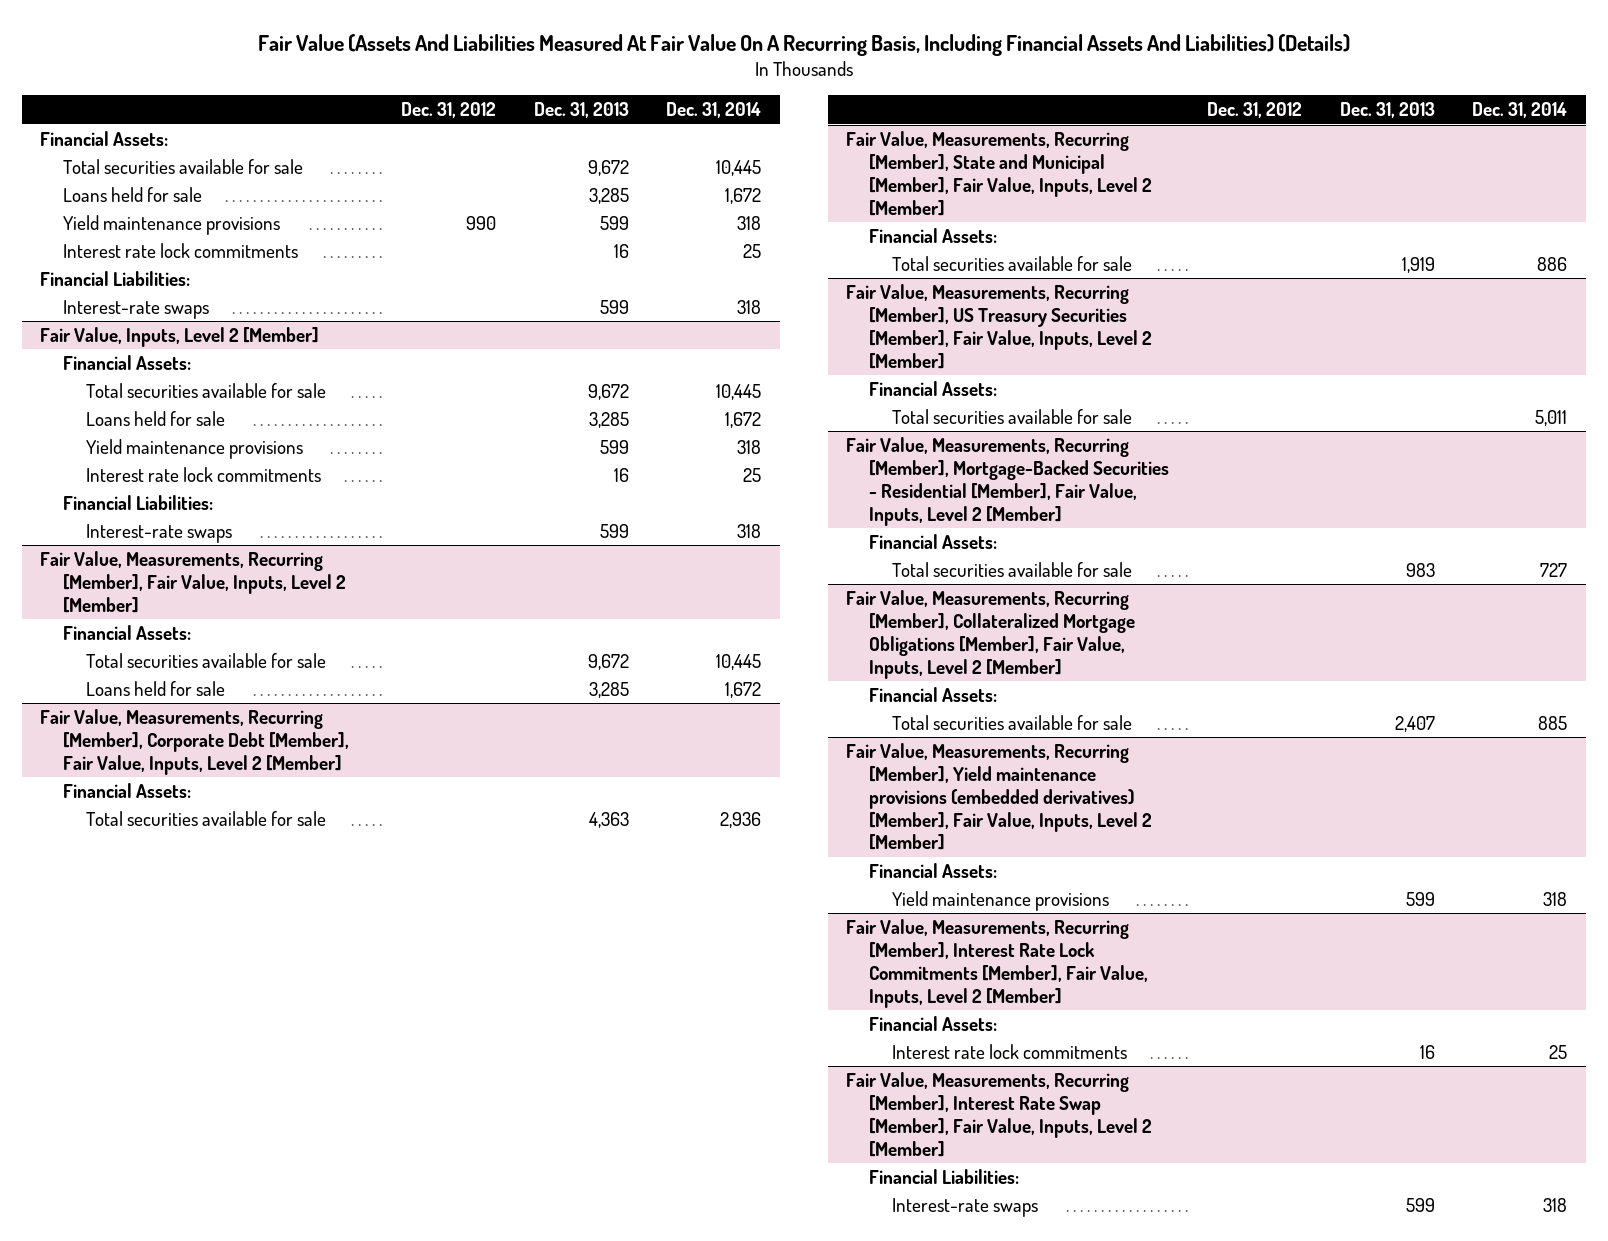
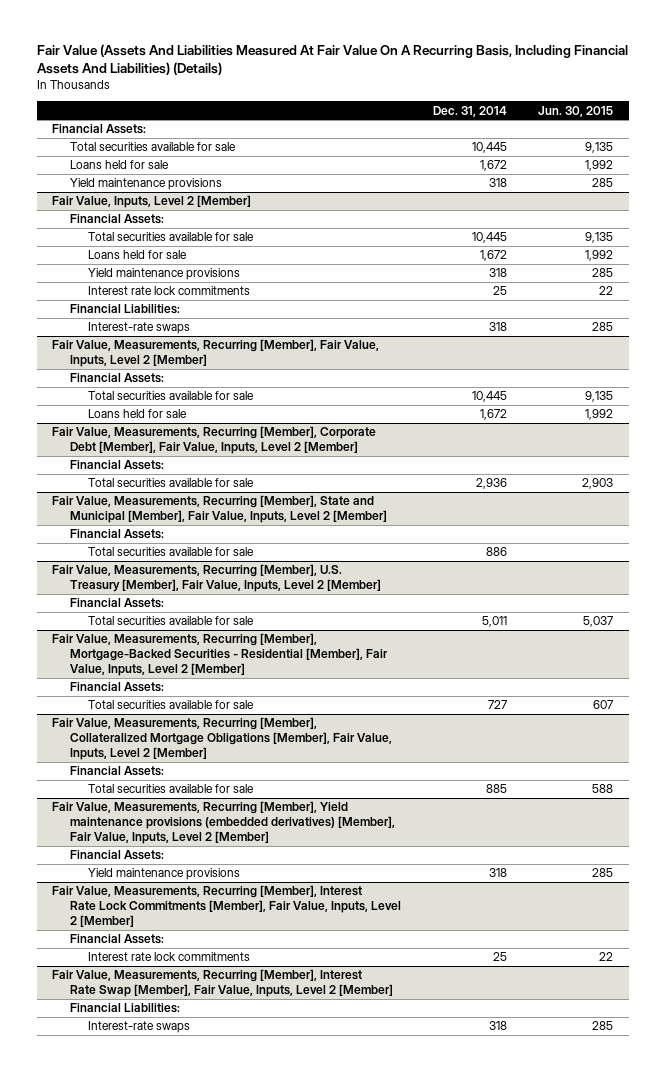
- | Dec. 31, 2012 | Dec. 31, 2013 | Dec. 31, 2014
+ | Dec. 31, 2014 | Jun. 30, 2015
- Interest rate lock commitments | | 16 | 25
- Financial Liabilities:
- Interest-rate swaps | | 599 | 318
- Fair Value, Measurements, Recurring [Member], US Treasury Securities [Member], Fair Value, Inputs, Level 2 [Member]
+ Fair Value, Measurements, Recurring [Member], U.S. Treasury [Member], Fair Value, Inputs, Level 2 [Member]

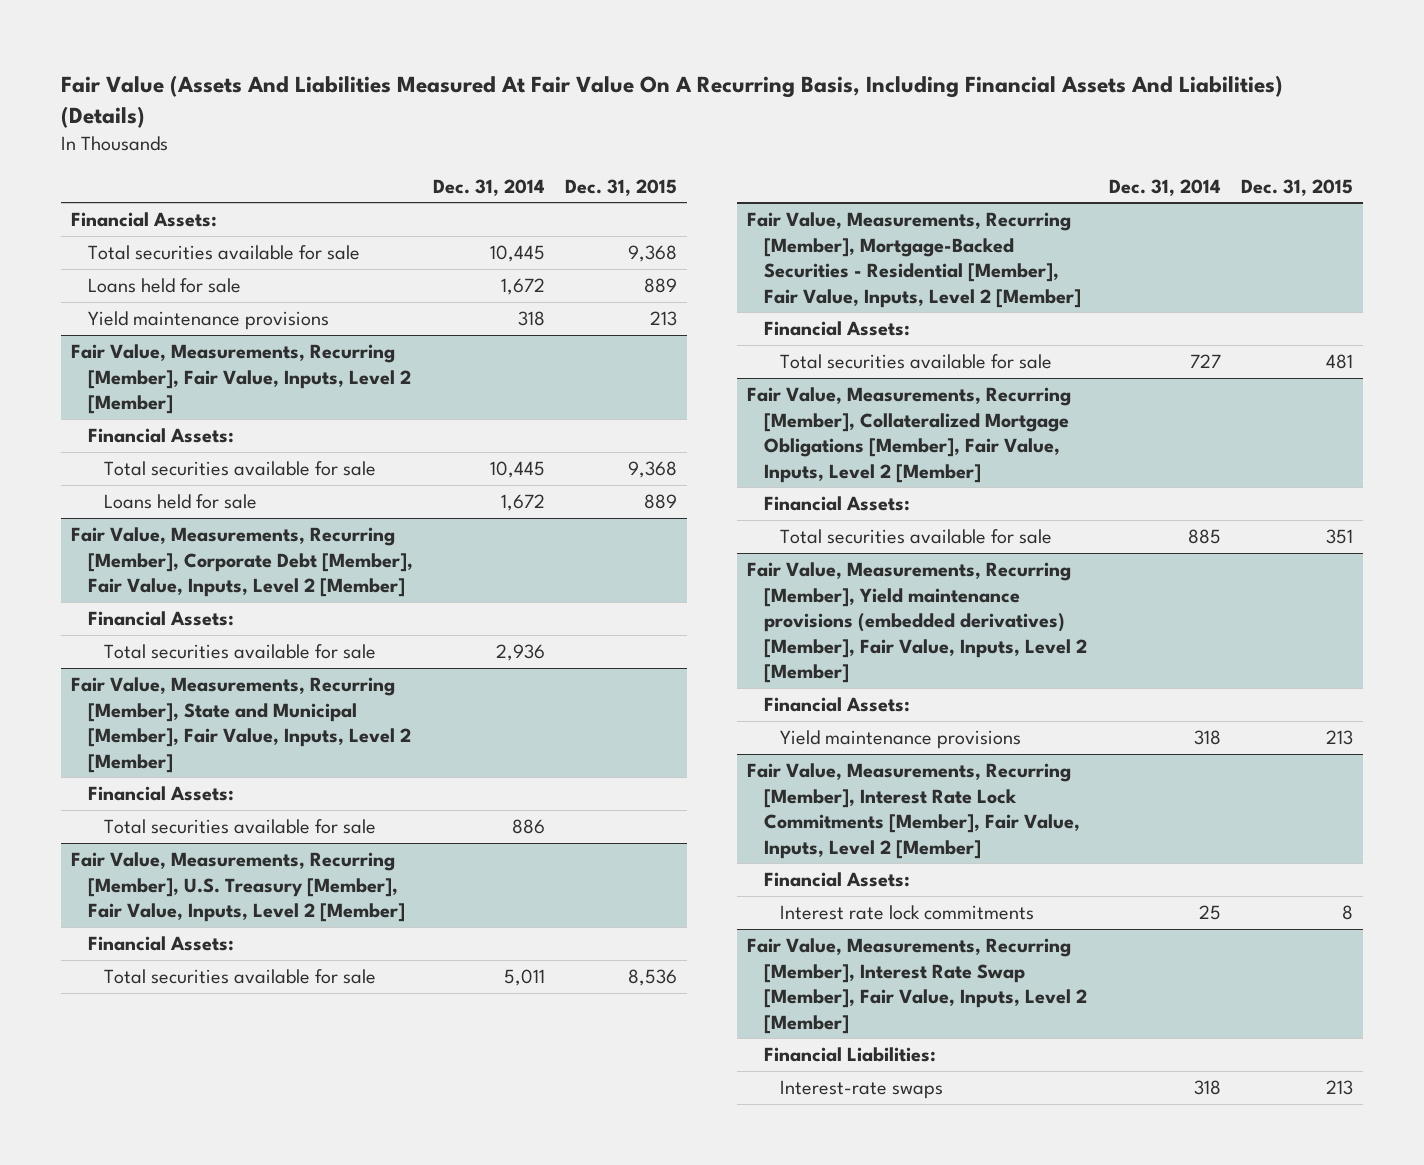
- | Dec. 31, 2014 | Jun. 30, 2015
+ | Dec. 31, 2014 | Dec. 31, 2015
- Fair Value, Inputs, Level 2 [Member]
- Financial Assets:
- Total securities available for sale | 10,445 | 9,135
- Loans held for sale | 1,672 | 1,992
- Yield maintenance provisions | 318 | 285
- Interest rate lock commitments | 25 | 22
- Financial Liabilities:
- Interest-rate swaps | 318 | 285

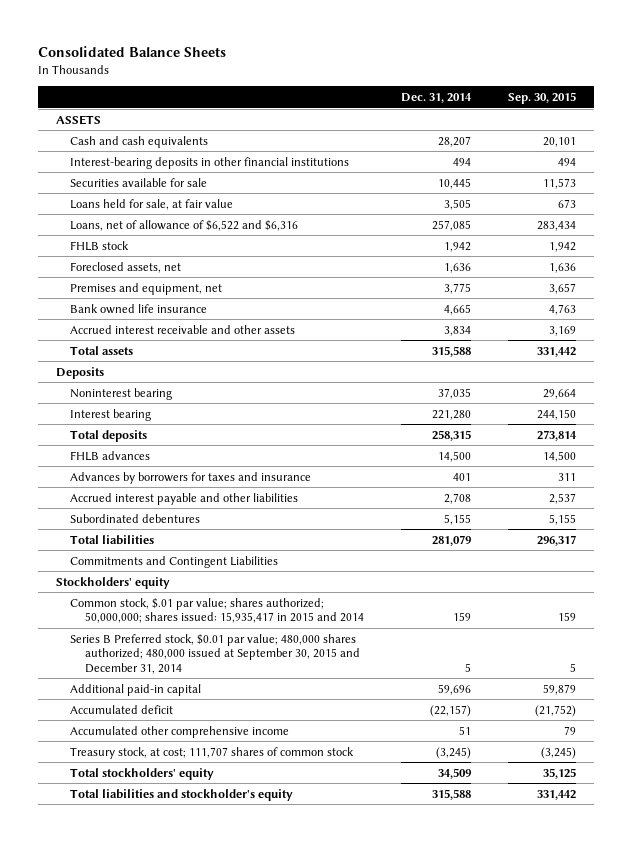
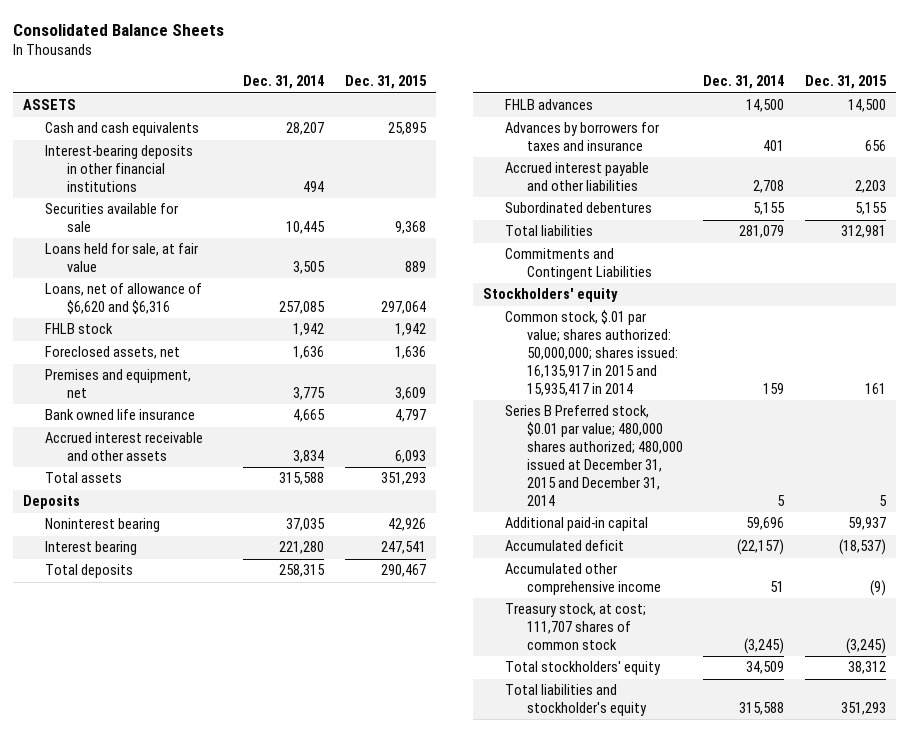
- | Dec. 31, 2014 | Sep. 30, 2015
+ | Dec. 31, 2014 | Dec. 31, 2015
- Loans, net of allowance of $6,522 and $6,316 | 257,085 | 283,434
+ Loans, net of allowance of $6,620 and $6,316 | 257,085 | 297,064
- Common stock, $.01 par value; shares authorized; 50,000,000; shares issued: 15,935,417 in 2015 and 2014 | 159 | 159
- Series B Preferred stock, $0.01 par value; 480,000 shares authorized; 480,000 issued at September 30, 2015 and December 31, 2014 | 5 | 5
+ Common stock, $.01 par value; shares authorized: 50,000,000; shares issued: 16,135,917 in 2015 and 15,935,417 in 2014 | 159 | 161
+ Series B Preferred stock, $0.01 par value; 480,000 shares authorized; 480,000 issued at December 31, 2015 and December 31, 2014 | 5 | 5

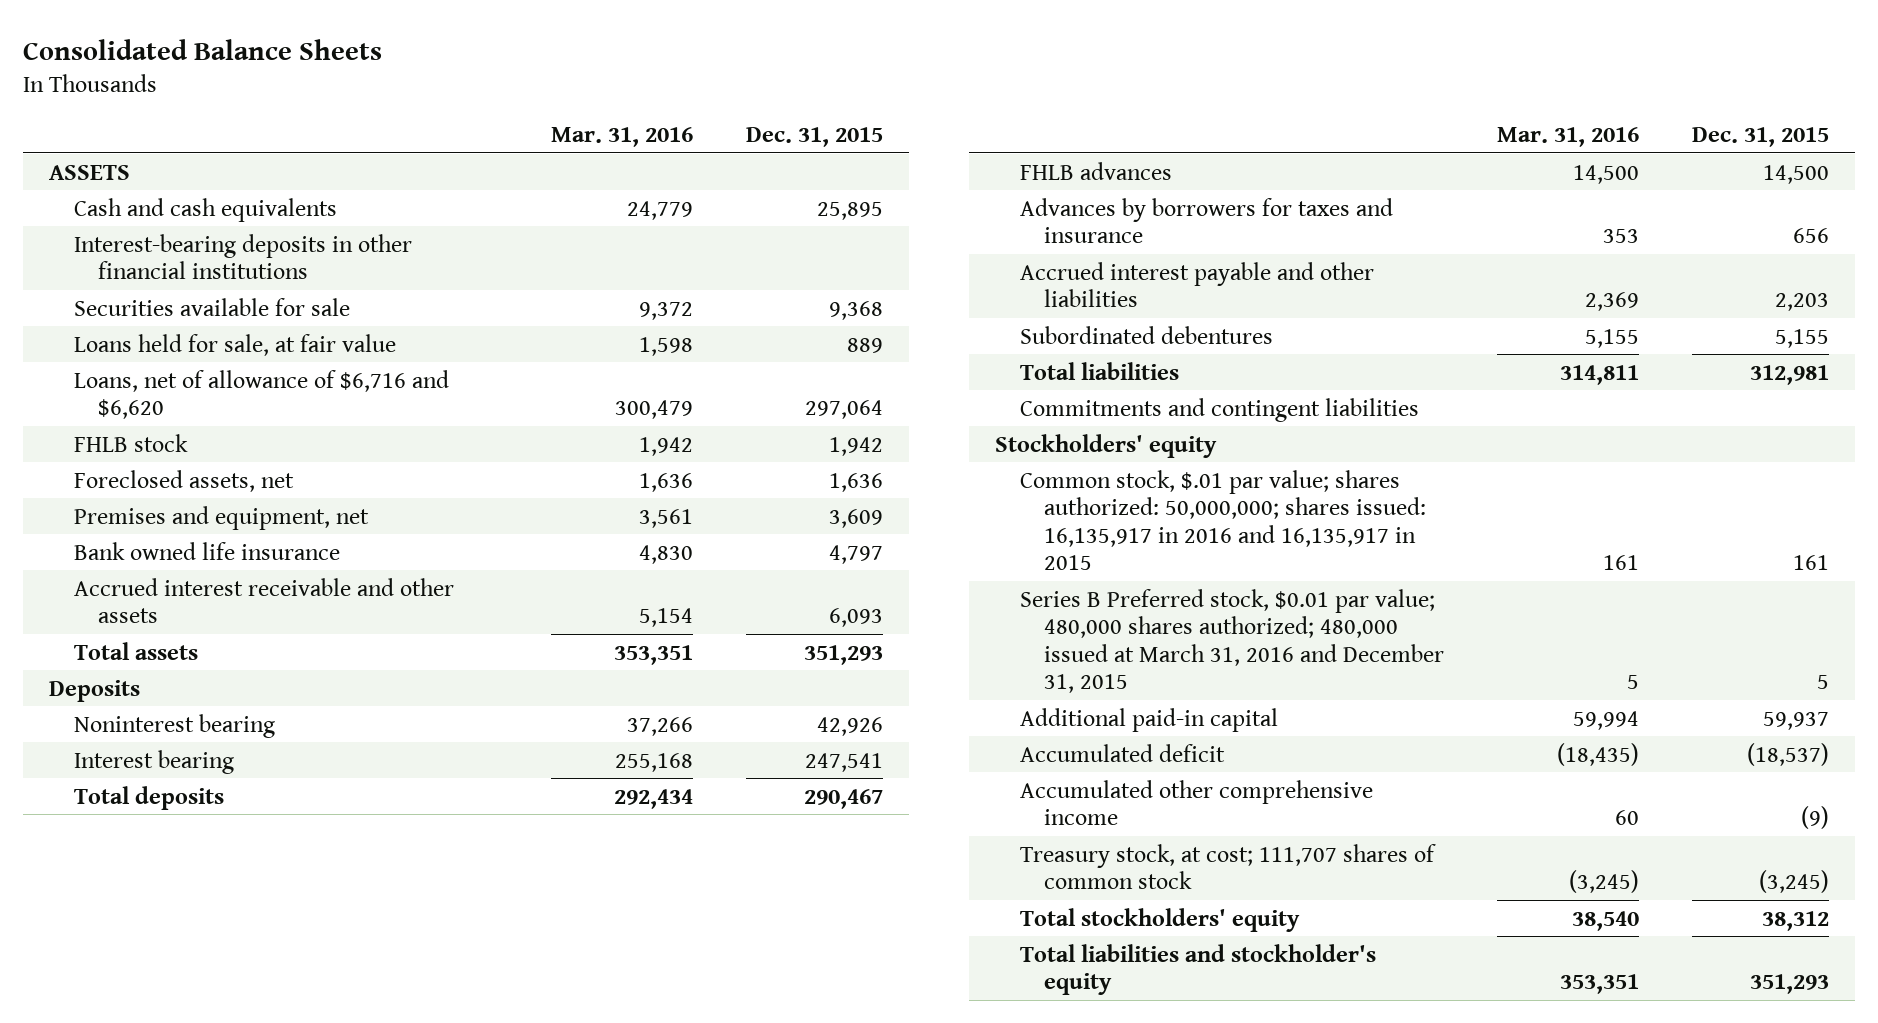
- | Dec. 31, 2014 | Dec. 31, 2015
+ | Mar. 31, 2016 | Dec. 31, 2015
- Loans, net of allowance of $6,620 and $6,316 | 257,085 | 297,064
+ Loans, net of allowance of $6,716 and $6,620 | 300,479 | 297,064
- Commitments and Contingent Liabilities
+ Commitments and contingent liabilities
- Common stock, $.01 par value; shares authorized: 50,000,000; shares issued: 16,135,917 in 2015 and 15,935,417 in 2014 | 159 | 161
- Series B Preferred stock, $0.01 par value; 480,000 shares authorized; 480,000 issued at December 31, 2015 and December 31, 2014 | 5 | 5
+ Common stock, $.01 par value; shares authorized: 50,000,000; shares issued: 16,135,917 in 2016 and 16,135,917 in 2015 | 161 | 161
+ Series B Preferred stock, $0.01 par value; 480,000 shares authorized; 480,000 issued at March 31, 2016 and December 31, 2015 | 5 | 5

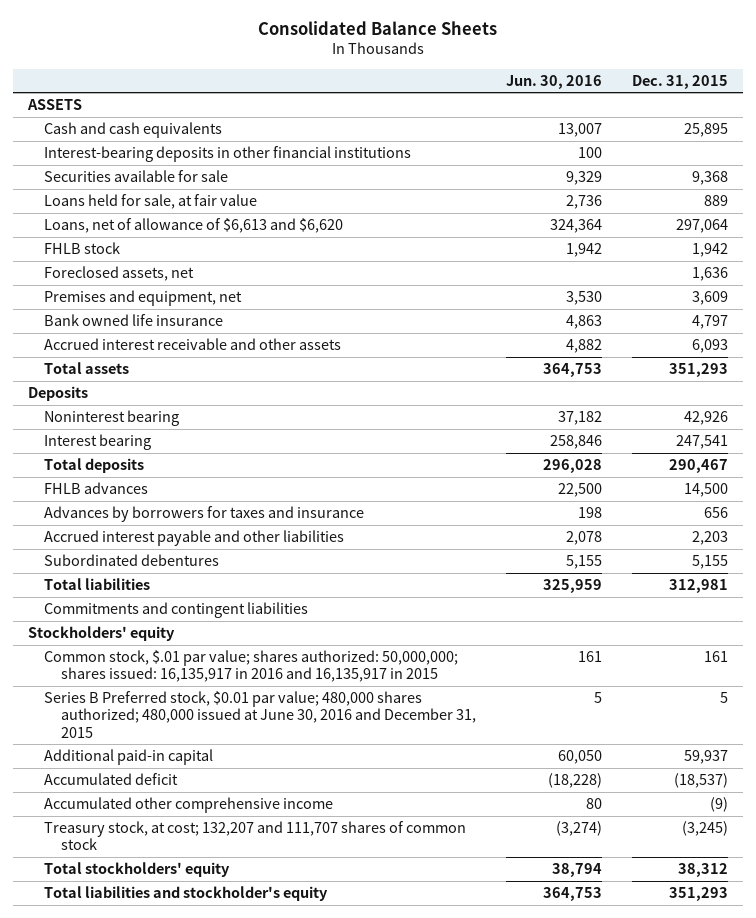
- | Mar. 31, 2016 | Dec. 31, 2015
+ | Jun. 30, 2016 | Dec. 31, 2015
- Loans, net of allowance of $6,716 and $6,620 | 300,479 | 297,064
+ Loans, net of allowance of $6,613 and $6,620 | 324,364 | 297,064
- Series B Preferred stock, $0.01 par value; 480,000 shares authorized; 480,000 issued at March 31, 2016 and December 31, 2015 | 5 | 5
+ Series B Preferred stock, $0.01 par value; 480,000 shares authorized; 480,000 issued at June 30, 2016 and December 31, 2015 | 5 | 5
- Treasury stock, at cost; 111,707 shares of common stock | (3,245) | (3,245)
+ Treasury stock, at cost; 132,207 and 111,707 shares of common stock | (3,274) | (3,245)

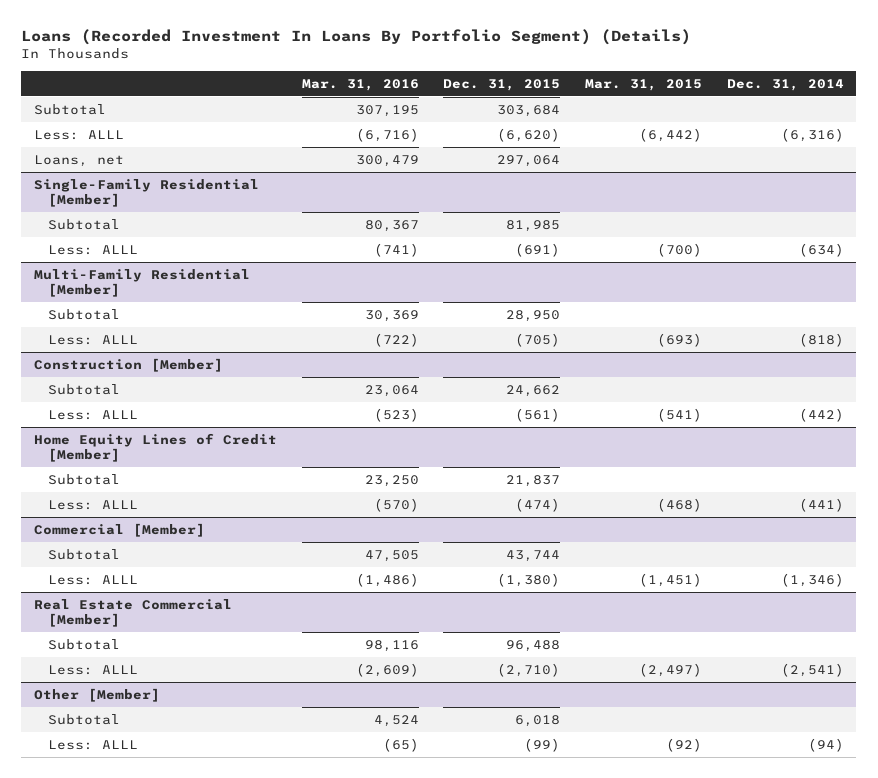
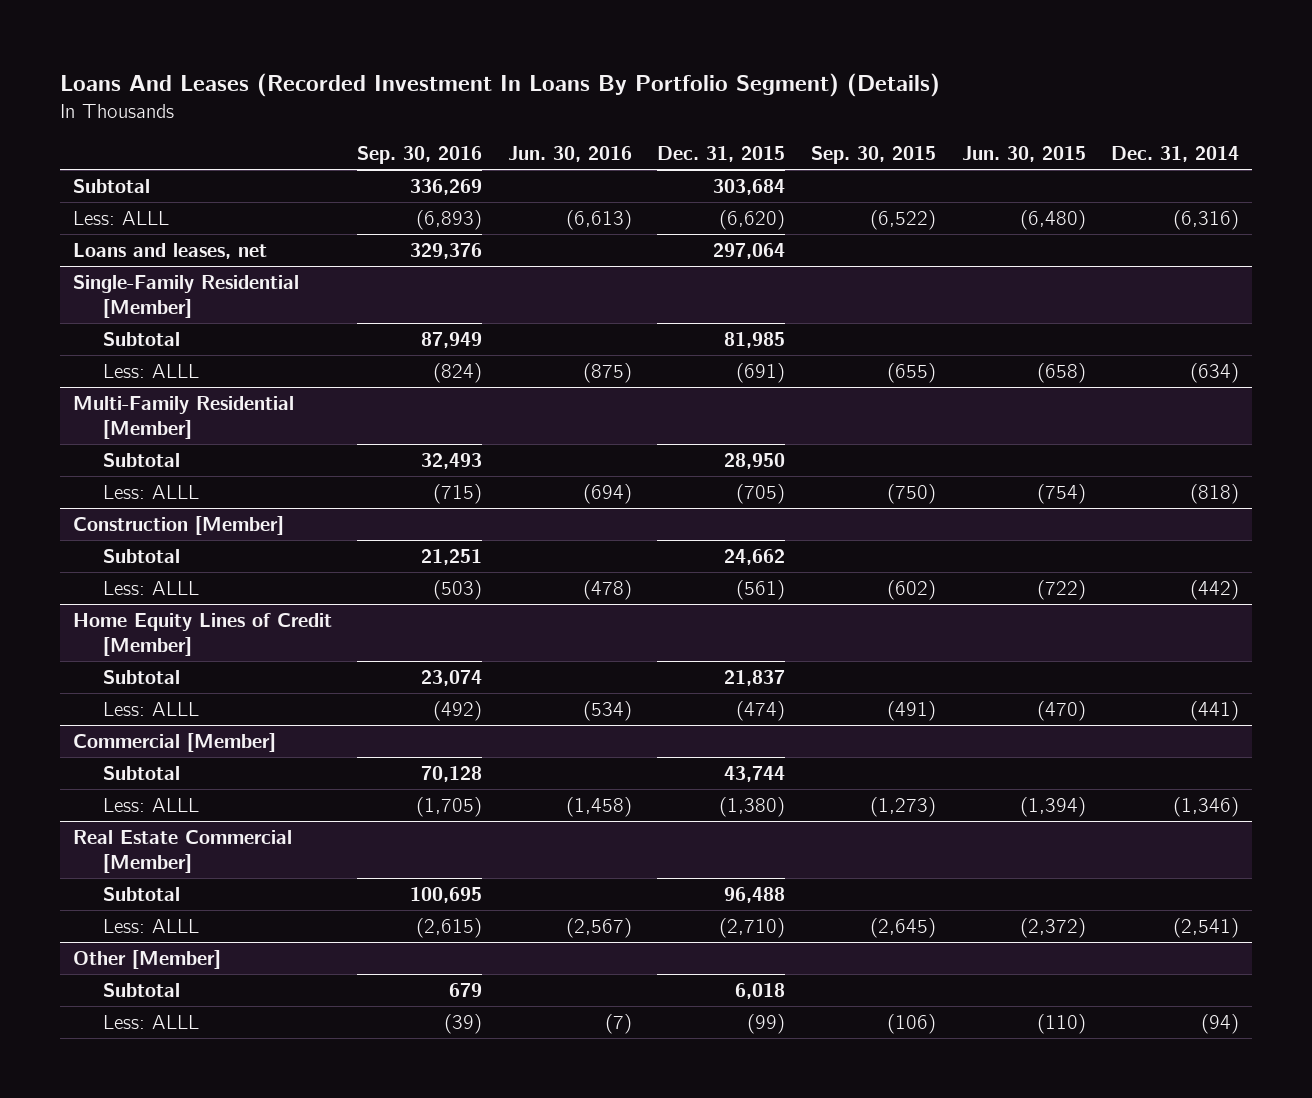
- Loans (Recorded Investment In Loans By Portfolio Segment) (Details)
+ Loans And Leases (Recorded Investment In Loans By Portfolio Segment) (Details)
- | Mar. 31, 2016 | Dec. 31, 2015 | Mar. 31, 2015 | Dec. 31, 2014
+ | Sep. 30, 2016 | Jun. 30, 2016 | Dec. 31, 2015 | Sep. 30, 2015 | Jun. 30, 2015 | Dec. 31, 2014
- Loans, net | 300,479 | 297,064 | |
+ Loans and leases, net | 329,376 | | 297,064 | | |

